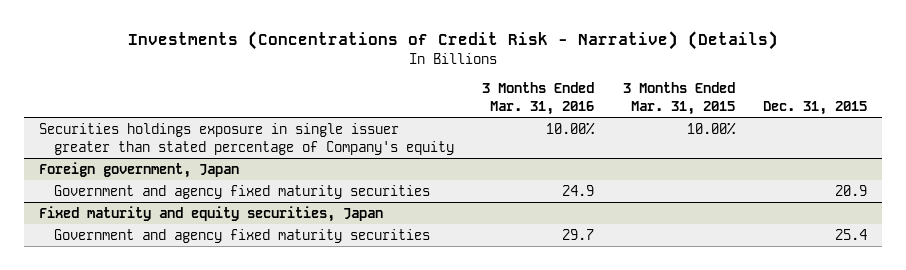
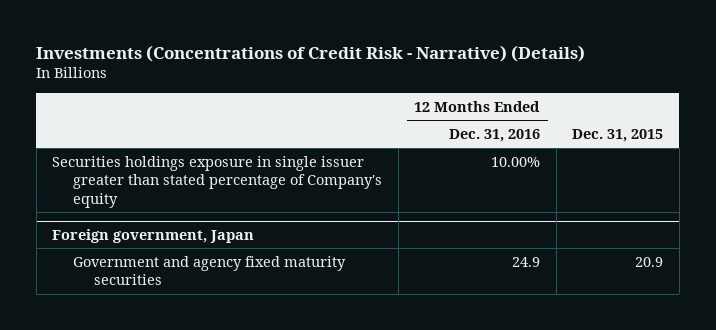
- | 3 Months Ended Mar. 31, 2016 | 3 Months Ended Mar. 31, 2015 | Dec. 31, 2015
+ | 12 Months Ended Dec. 31, 2016 | Dec. 31, 2015
- Fixed maturity and equity securities, Japan
- Government and agency fixed maturity securities | 29.7 | | 25.4

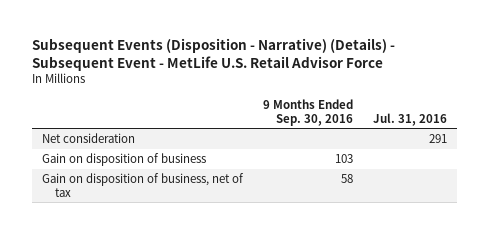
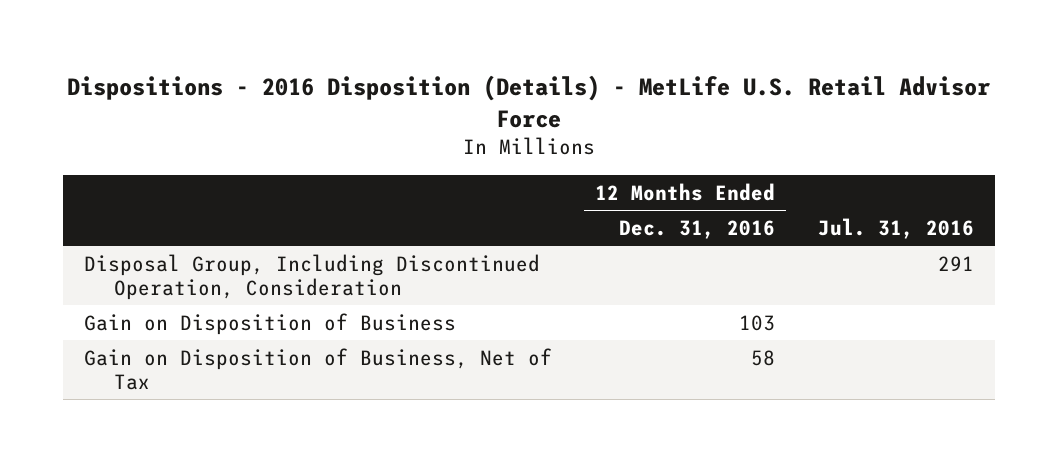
- Subsequent Events (Disposition - Narrative) (Details) - Subsequent Event - MetLife U.S. Retail Advisor Force
+ Dispositions - 2016 Disposition (Details) - MetLife U.S. Retail Advisor Force
- | 9 Months Ended Sep. 30, 2016 | Jul. 31, 2016
+ | 12 Months Ended Dec. 31, 2016 | Jul. 31, 2016
- Net consideration | | 291
- Gain on disposition of business | 103 |
- Gain on disposition of business, net of tax | 58 |
+ Disposal Group, Including Discontinued Operation, Consideration | | 291
+ Gain on Disposition of Business | 103 |
+ Gain on Disposition of Business, Net of Tax | 58 |

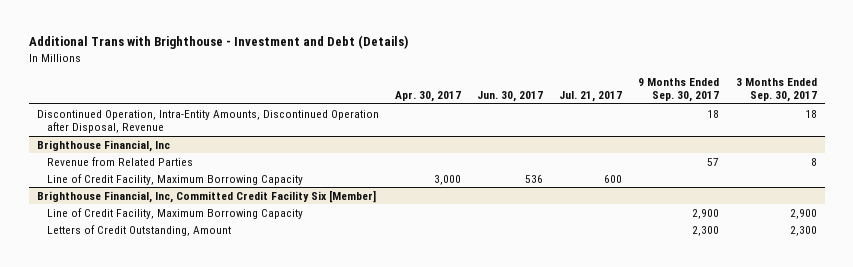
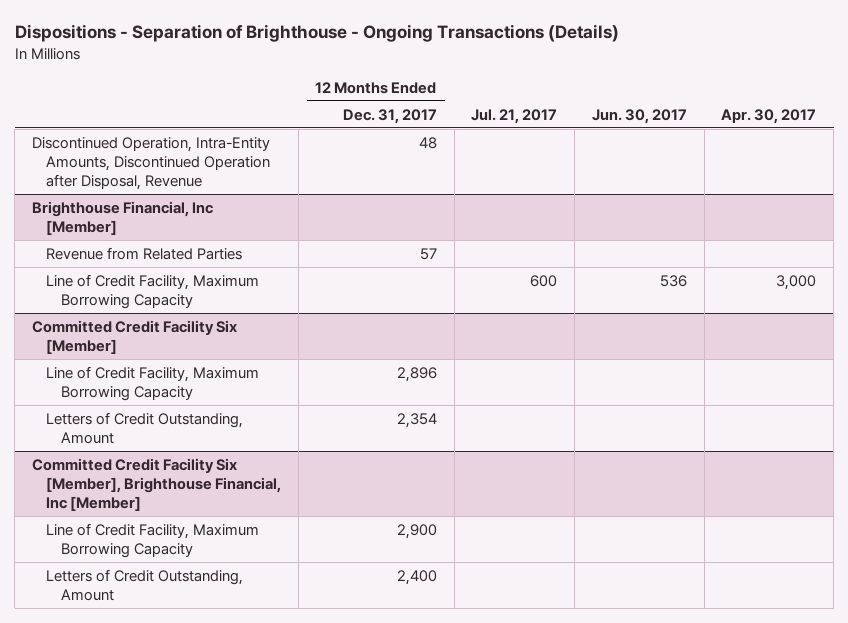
- Additional Trans with Brighthouse - Investment and Debt (Details)
+ Dispositions - Separation of Brighthouse - Ongoing Transactions (Details)
- | Apr. 30, 2017 | Jun. 30, 2017 | Jul. 21, 2017 | 9 Months Ended Sep. 30, 2017 | 3 Months Ended Sep. 30, 2017
+ | 12 Months Ended Dec. 31, 2017 | Jul. 21, 2017 | Jun. 30, 2017 | Apr. 30, 2017
- Brighthouse Financial, Inc
+ Brighthouse Financial, Inc [Member]
- Brighthouse Financial, Inc, Committed Credit Facility Six [Member]
+ Committed Credit Facility Six [Member]
+ Line of Credit Facility, Maximum Borrowing Capacity | 2,896 | | |
+ Letters of Credit Outstanding, Amount | 2,354 | | |
+ Committed Credit Facility Six [Member], Brighthouse Financial, Inc [Member]

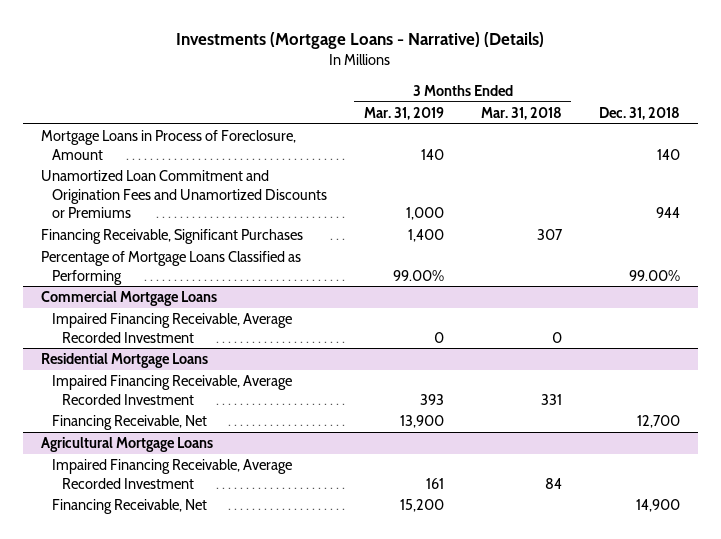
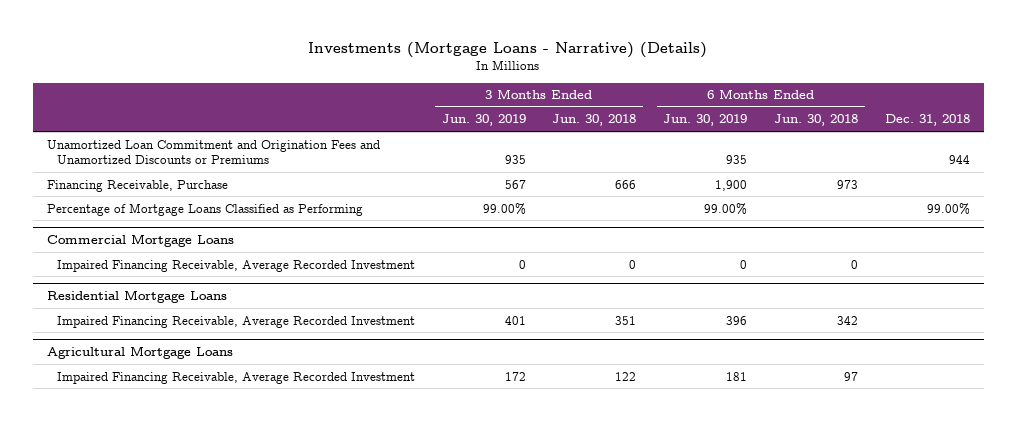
- | 3 Months Ended Mar. 31, 2019 | 3 Months Ended Mar. 31, 2018 | Dec. 31, 2018
+ | 3 Months Ended Jun. 30, 2019 | 3 Months Ended Jun. 30, 2018 | 6 Months Ended Jun. 30, 2019 | 6 Months Ended Jun. 30, 2018 | Dec. 31, 2018
- Mortgage Loans in Process of Foreclosure, Amount | 140 | | 140
- Financing Receivable, Significant Purchases | 1,400 | 307 |
+ Financing Receivable, Purchase | 567 | 666 | 1,900 | 973 |
@ Residential Mortgage Loans
- Financing Receivable, Net | 13,900 | | 12,700
@ Agricultural Mortgage Loans
- Financing Receivable, Net | 15,200 | | 14,900

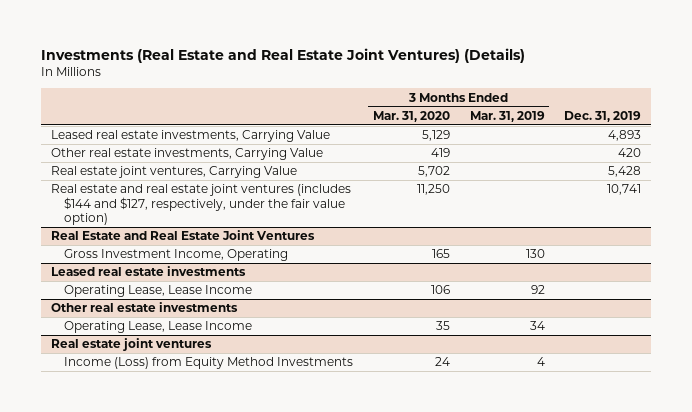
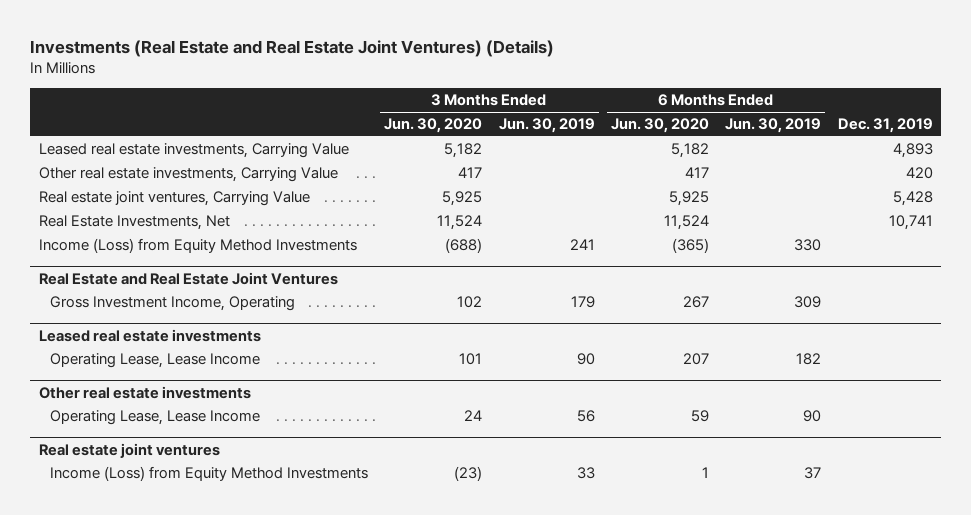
- | 3 Months Ended Mar. 31, 2020 | 3 Months Ended Mar. 31, 2019 | Dec. 31, 2019
+ | 3 Months Ended Jun. 30, 2020 | 3 Months Ended Jun. 30, 2019 | 6 Months Ended Jun. 30, 2020 | 6 Months Ended Jun. 30, 2019 | Dec. 31, 2019
- Real estate and real estate joint ventures (includes $144 and $127, respectively, under the fair value option) | 11,250 | | 10,741
+ Real Estate Investments, Net | 11,524 | | 11,524 | | 10,741
+ Income (Loss) from Equity Method Investments | (688) | 241 | (365) | 330 |

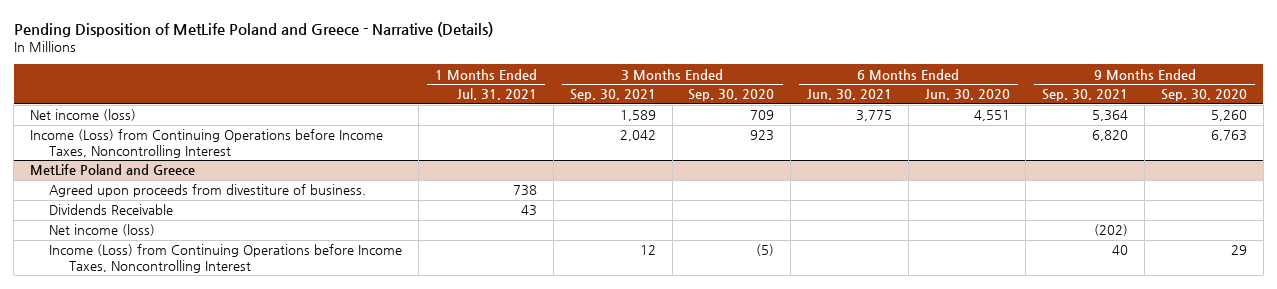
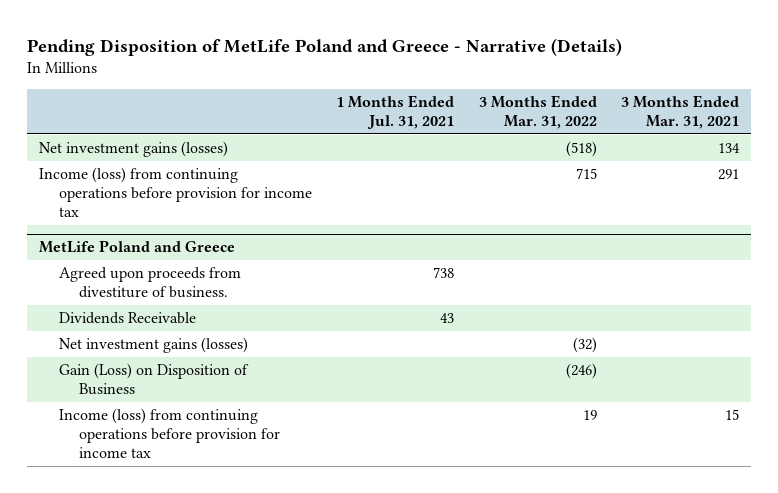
- | 1 Months Ended Jul. 31, 2021 | 3 Months Ended Sep. 30, 2021 | 3 Months Ended Sep. 30, 2020 | 6 Months Ended Jun. 30, 2021 | 6 Months Ended Jun. 30, 2020 | 9 Months Ended Sep. 30, 2021 | 9 Months Ended Sep. 30, 2020
+ | 1 Months Ended Jul. 31, 2021 | 3 Months Ended Mar. 31, 2022 | 3 Months Ended Mar. 31, 2021
- Net income (loss) | | 1,589 | 709 | 3,775 | 4,551 | 5,364 | 5,260
- Income (Loss) from Continuing Operations before Income Taxes, Noncontrolling Interest | | 2,042 | 923 | | | 6,820 | 6,763
+ Net investment gains (losses) | | (518) | 134
+ Income (loss) from continuing operations before provision for income tax | | 715 | 291
@ MetLife Poland and Greece
- Net income (loss) | | | | | | (202) |
- Income (Loss) from Continuing Operations before Income Taxes, Noncontrolling Interest | | 12 | (5) | | | 40 | 29
+ Net investment gains (losses) | | (32) |
+ Gain (Loss) on Disposition of Business | | (246) |
+ Income (loss) from continuing operations before provision for income tax | | 19 | 15

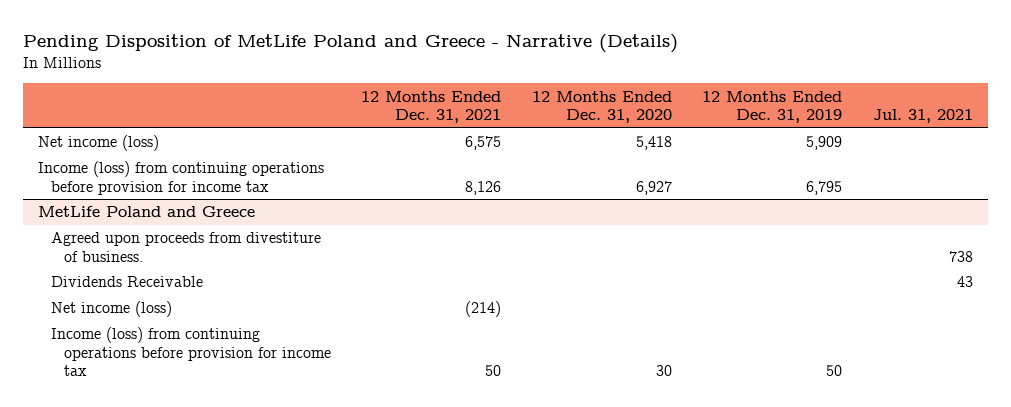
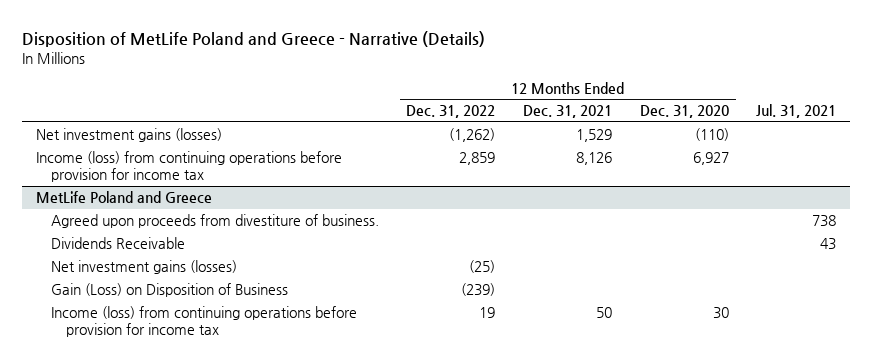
- Pending Disposition of MetLife Poland and Greece - Narrative (Details)
+ Disposition of MetLife Poland and Greece - Narrative (Details)
- | 12 Months Ended Dec. 31, 2021 | 12 Months Ended Dec. 31, 2020 | 12 Months Ended Dec. 31, 2019 | Jul. 31, 2021
+ | 12 Months Ended Dec. 31, 2022 | 12 Months Ended Dec. 31, 2021 | 12 Months Ended Dec. 31, 2020 | Jul. 31, 2021
- Net income (loss) | 6,575 | 5,418 | 5,909 |
+ Net investment gains (losses) | (1,262) | 1,529 | (110) |
@ MetLife Poland and Greece
- Net income (loss) | (214) | | |
+ Net investment gains (losses) | (25) | | |
+ Gain (Loss) on Disposition of Business | (239) | | |

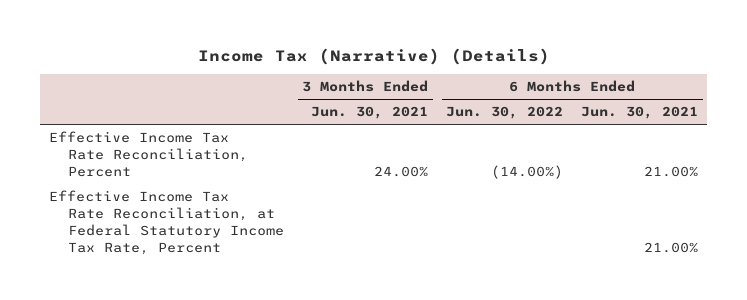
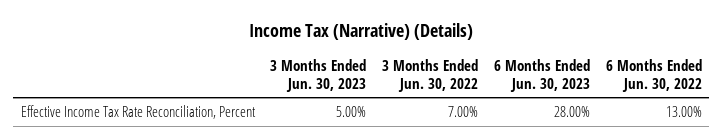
- | 3 Months Ended Jun. 30, 2021 | 6 Months Ended Jun. 30, 2022 | 6 Months Ended Jun. 30, 2021
+ | 3 Months Ended Jun. 30, 2023 | 3 Months Ended Jun. 30, 2022 | 6 Months Ended Jun. 30, 2023 | 6 Months Ended Jun. 30, 2022
- Effective Income Tax Rate Reconciliation, Percent | 24.00% | (14.00%) | 21.00%
- Effective Income Tax Rate Reconciliation, at Federal Statutory Income Tax Rate, Percent | | | 21.00%
+ Effective Income Tax Rate Reconciliation, Percent | 5.00% | 7.00% | 28.00% | 13.00%

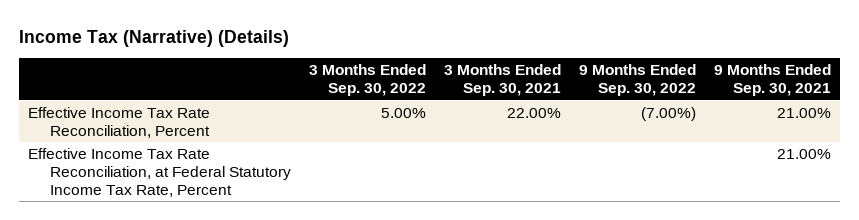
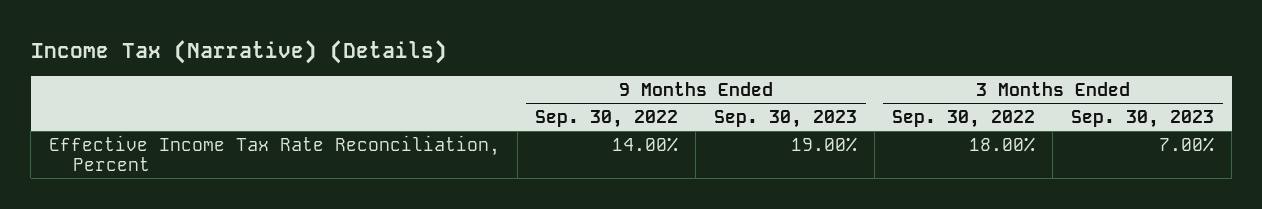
- | 3 Months Ended Sep. 30, 2022 | 3 Months Ended Sep. 30, 2021 | 9 Months Ended Sep. 30, 2022 | 9 Months Ended Sep. 30, 2021
+ | 9 Months Ended Sep. 30, 2022 | 9 Months Ended Sep. 30, 2023 | 3 Months Ended Sep. 30, 2022 | 3 Months Ended Sep. 30, 2023
- Effective Income Tax Rate Reconciliation, Percent | 5.00% | 22.00% | (7.00%) | 21.00%
- Effective Income Tax Rate Reconciliation, at Federal Statutory Income Tax Rate, Percent | | | | 21.00%
+ Effective Income Tax Rate Reconciliation, Percent | 14.00% | 19.00% | 18.00% | 7.00%

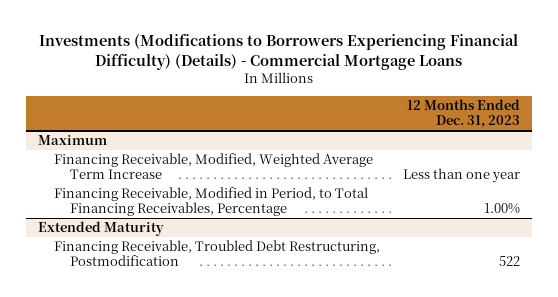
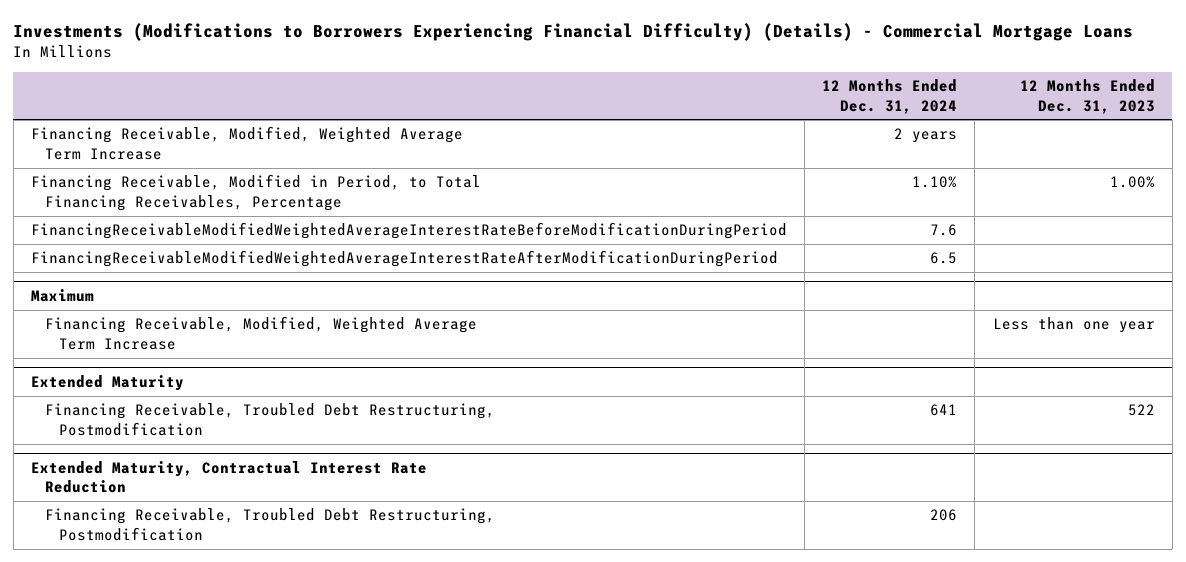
- | 12 Months Ended Dec. 31, 2023
+ | 12 Months Ended Dec. 31, 2024 | 12 Months Ended Dec. 31, 2023
+ Financing Receivable, Modified, Weighted Average Term Increase | 2 years |
+ Financing Receivable, Modified in Period, to Total Financing Receivables, Percentage | 1.10% | 1.00%
+ FinancingReceivableModifiedWeightedAverageInterestRateBeforeModificationDuringPeriod | 7.6 |
+ FinancingReceivableModifiedWeightedAverageInterestRateAfterModificationDuringPeriod | 6.5 |
@ Maximum
- Financing Receivable, Modified in Period, to Total Financing Receivables, Percentage | 1.00%
+ Extended Maturity, Contractual Interest Rate Reduction
+ Financing Receivable, Troubled Debt Restructuring, Postmodification | 206 |

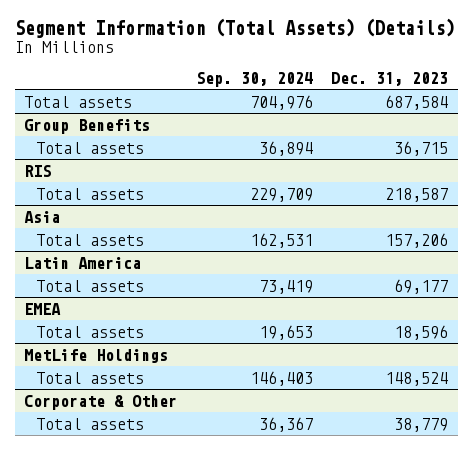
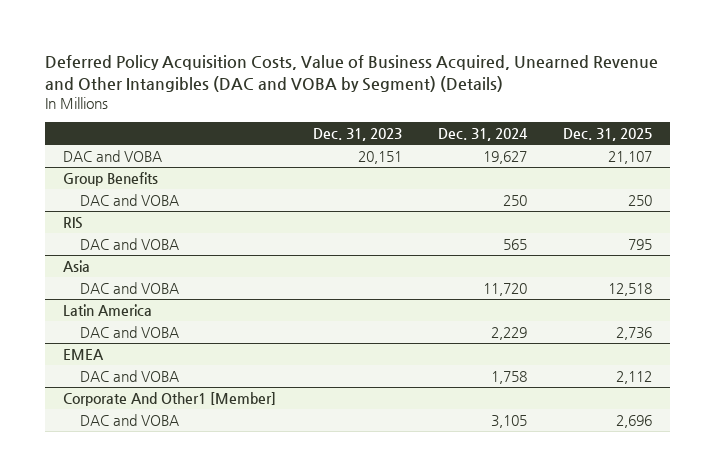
- Segment Information (Total Assets) (Details)
+ Deferred Policy Acquisition Costs, Value of Business Acquired, Unearned Revenue and Other Intangibles (DAC and VOBA by Segment) (Details)
- | Sep. 30, 2024 | Dec. 31, 2023
+ | Dec. 31, 2023 | Dec. 31, 2024 | Dec. 31, 2025
- Total assets | 704,976 | 687,584
+ DAC and VOBA | 20,151 | 19,627 | 21,107
@ Group Benefits
- Total assets | 36,894 | 36,715
+ DAC and VOBA | | 250 | 250
@ RIS
- Total assets | 229,709 | 218,587
+ DAC and VOBA | | 565 | 795
@ Asia
- Total assets | 162,531 | 157,206
+ DAC and VOBA | | 11,720 | 12,518
@ Latin America
- Total assets | 73,419 | 69,177
+ DAC and VOBA | | 2,229 | 2,736
@ EMEA
- Total assets | 19,653 | 18,596
- MetLife Holdings
- Total assets | 146,403 | 148,524
- Corporate & Other
- Total assets | 36,367 | 38,779
@ EMEA
+ DAC and VOBA | | 1,758 | 2,112
+ Corporate And Other1 [Member]
+ DAC and VOBA | | 3,105 | 2,696

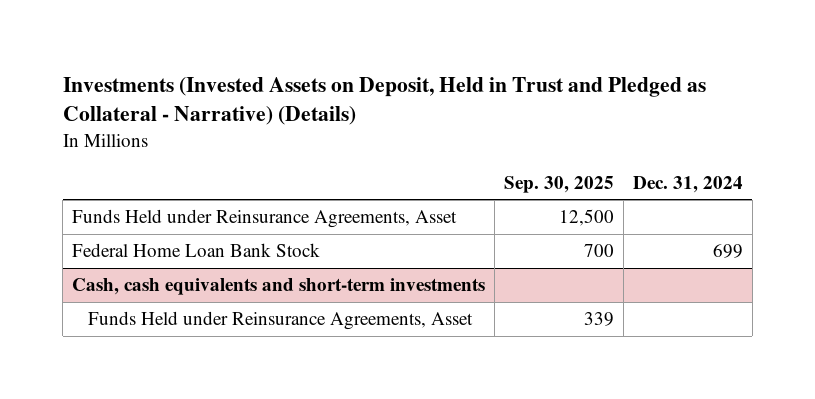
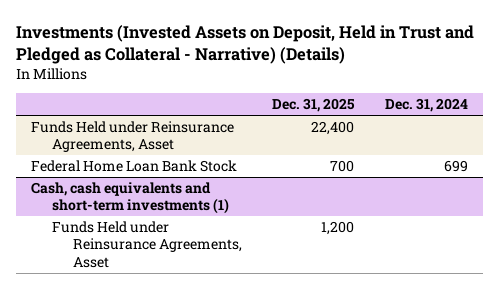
- | Sep. 30, 2025 | Dec. 31, 2024
+ | Dec. 31, 2025 | Dec. 31, 2024
- Cash, cash equivalents and short-term investments
+ Cash, cash equivalents and short-term investments (1)

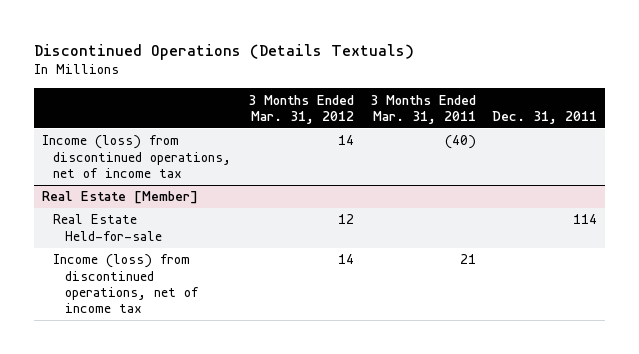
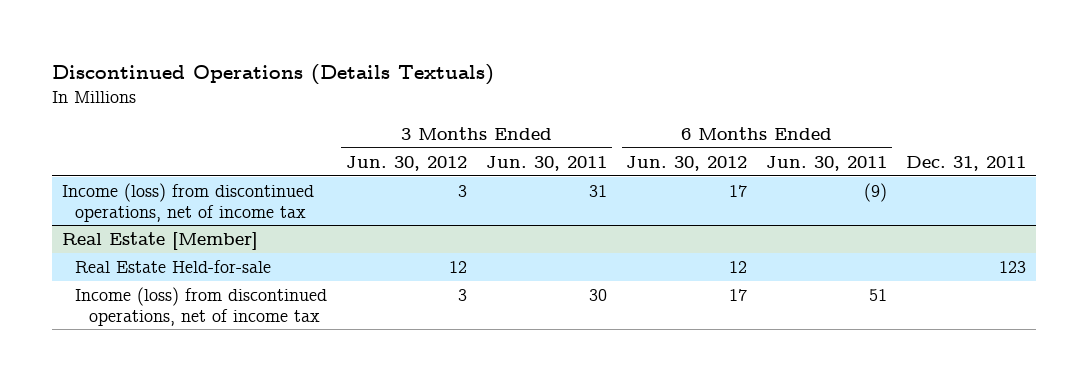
- | 3 Months Ended Mar. 31, 2012 | 3 Months Ended Mar. 31, 2011 | Dec. 31, 2011
+ | 3 Months Ended Jun. 30, 2012 | 3 Months Ended Jun. 30, 2011 | 6 Months Ended Jun. 30, 2012 | 6 Months Ended Jun. 30, 2011 | Dec. 31, 2011
@ Real Estate [Member]
- Real Estate Held-for-sale | 12 | | 114
+ Real Estate Held-for-sale | 12 | | 12 | | 123

